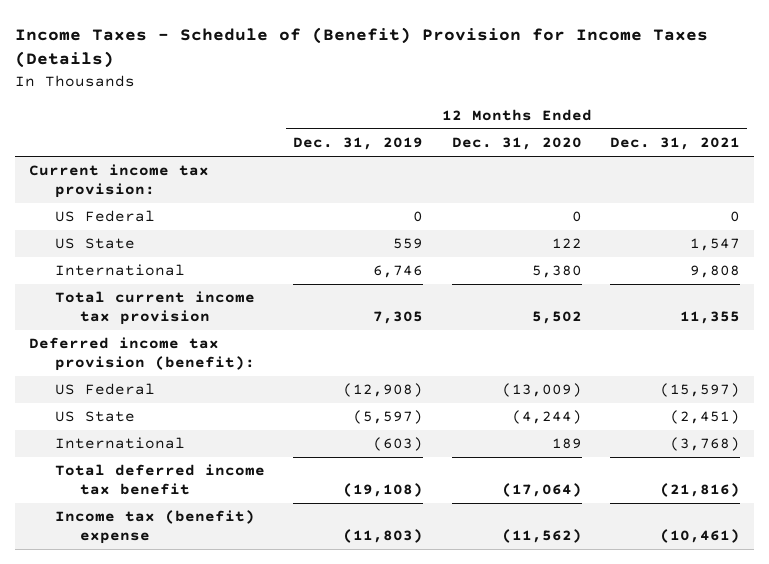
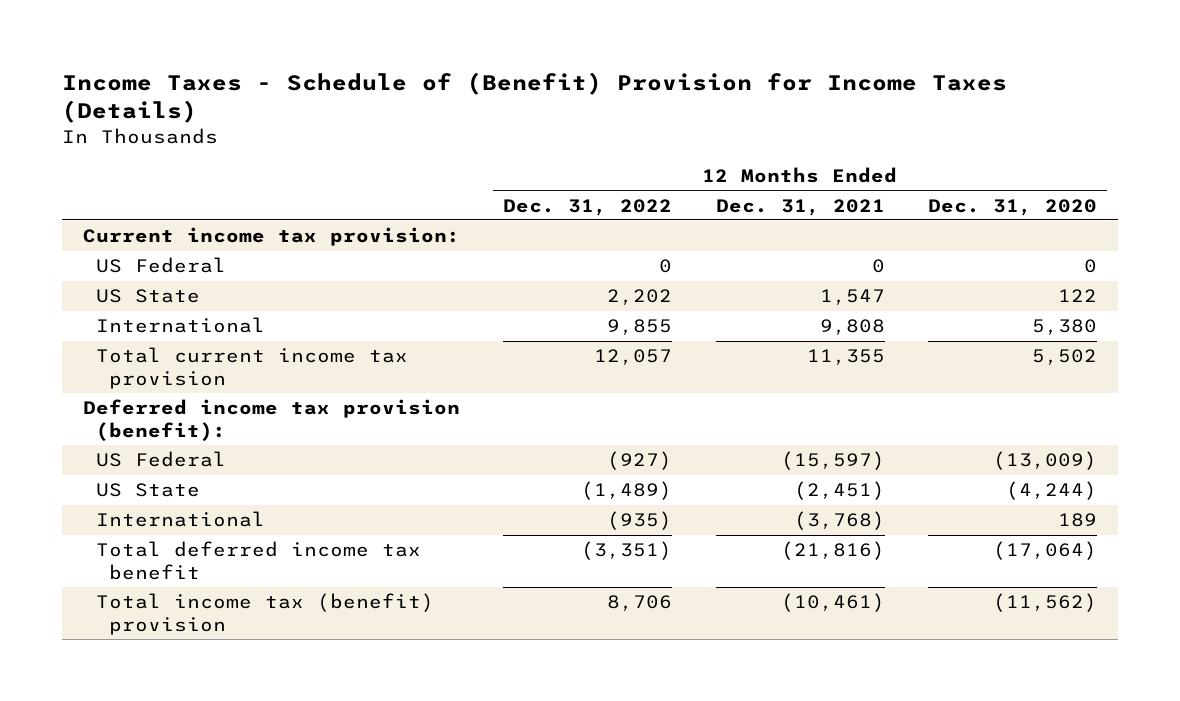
- | 12 Months Ended Dec. 31, 2019 | 12 Months Ended Dec. 31, 2020 | 12 Months Ended Dec. 31, 2021
+ | 12 Months Ended Dec. 31, 2022 | 12 Months Ended Dec. 31, 2021 | 12 Months Ended Dec. 31, 2020
- Income tax (benefit) expense | (11,803) | (11,562) | (10,461)
+ Total income tax (benefit) provision | 8,706 | (10,461) | (11,562)

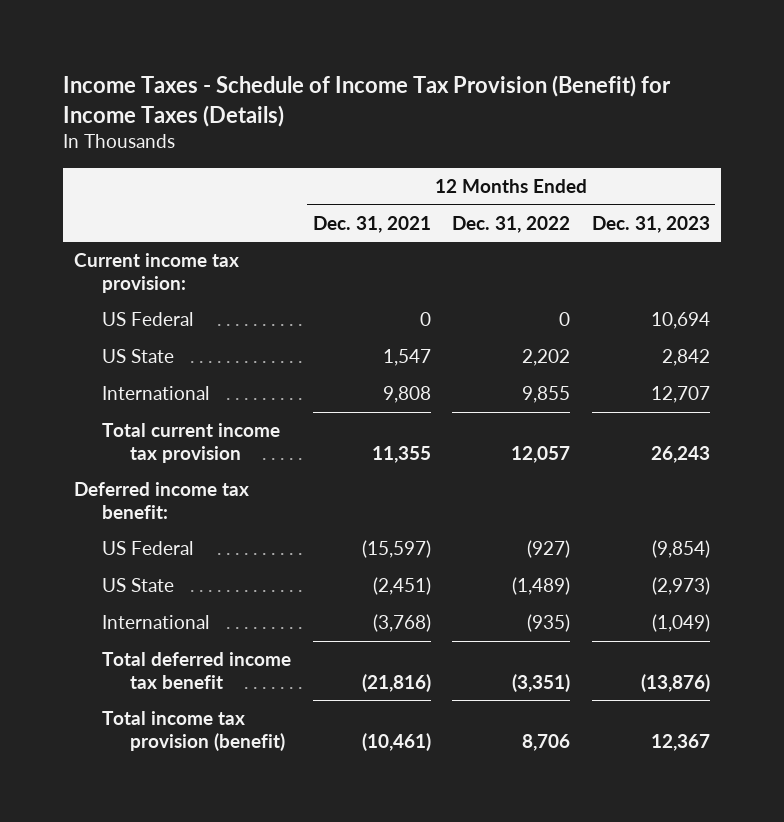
- Income Taxes - Schedule of (Benefit) Provision for Income Taxes (Details)
+ Income Taxes - Schedule of Income Tax Provision (Benefit) for Income Taxes (Details)
- | 12 Months Ended Dec. 31, 2022 | 12 Months Ended Dec. 31, 2021 | 12 Months Ended Dec. 31, 2020
+ | 12 Months Ended Dec. 31, 2021 | 12 Months Ended Dec. 31, 2022 | 12 Months Ended Dec. 31, 2023
- Deferred income tax provision (benefit):
+ Deferred income tax benefit:
- Total income tax (benefit) provision | 8,706 | (10,461) | (11,562)
+ Total income tax provision (benefit) | (10,461) | 8,706 | 12,367

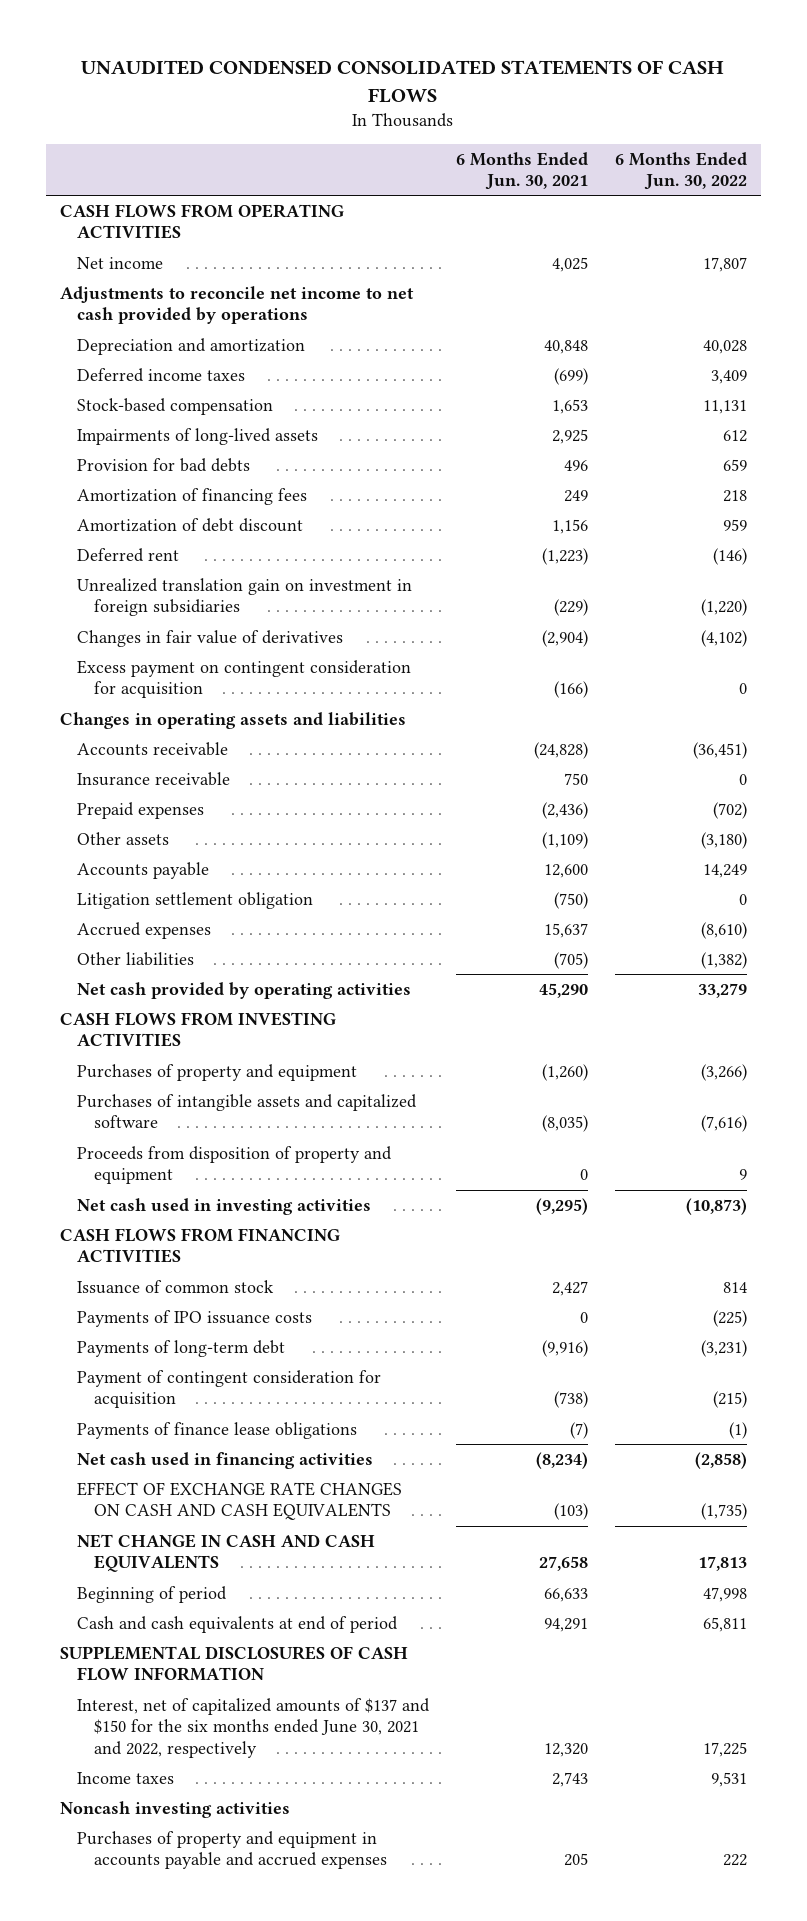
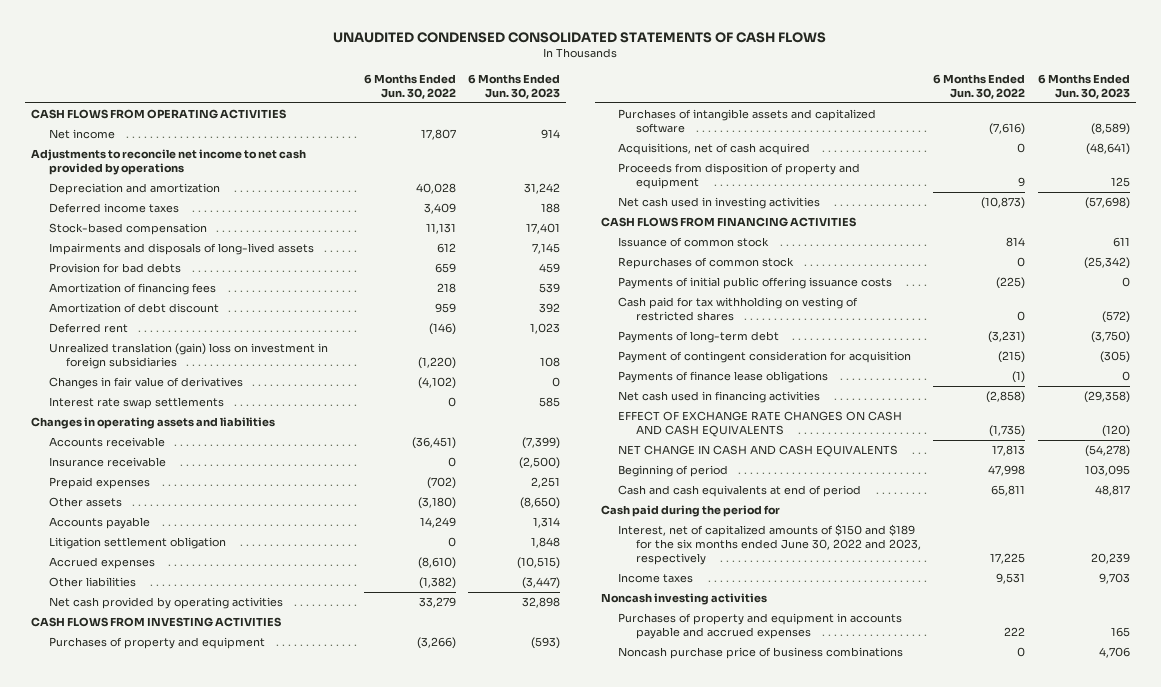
- | 6 Months Ended Jun. 30, 2021 | 6 Months Ended Jun. 30, 2022
+ | 6 Months Ended Jun. 30, 2022 | 6 Months Ended Jun. 30, 2023
- Impairments of long-lived assets | 2,925 | 612
+ Impairments and disposals of long-lived assets | 612 | 7,145
- Unrealized translation gain on investment in foreign subsidiaries | (229) | (1,220)
+ Unrealized translation (gain) loss on investment in foreign subsidiaries | (1,220) | 108
- Excess payment on contingent consideration for acquisition | (166) | 0
+ Interest rate swap settlements | 0 | 585
+ Acquisitions, net of cash acquired | 0 | (48,641)
- Payments of IPO issuance costs | 0 | (225)
+ Repurchases of common stock | 0 | (25,342)
+ Payments of initial public offering issuance costs | (225) | 0
+ Cash paid for tax withholding on vesting of restricted shares | 0 | (572)
- SUPPLEMENTAL DISCLOSURES OF CASH FLOW INFORMATION
- Interest, net of capitalized amounts of $137 and $150 for the six months ended June 30, 2021 and 2022, respectively | 12,320 | 17,225
+ Cash paid during the period for
+ Interest, net of capitalized amounts of $150 and $189 for the six months ended June 30, 2022 and 2023, respectively | 17,225 | 20,239
+ Noncash purchase price of business combinations | 0 | 4,706

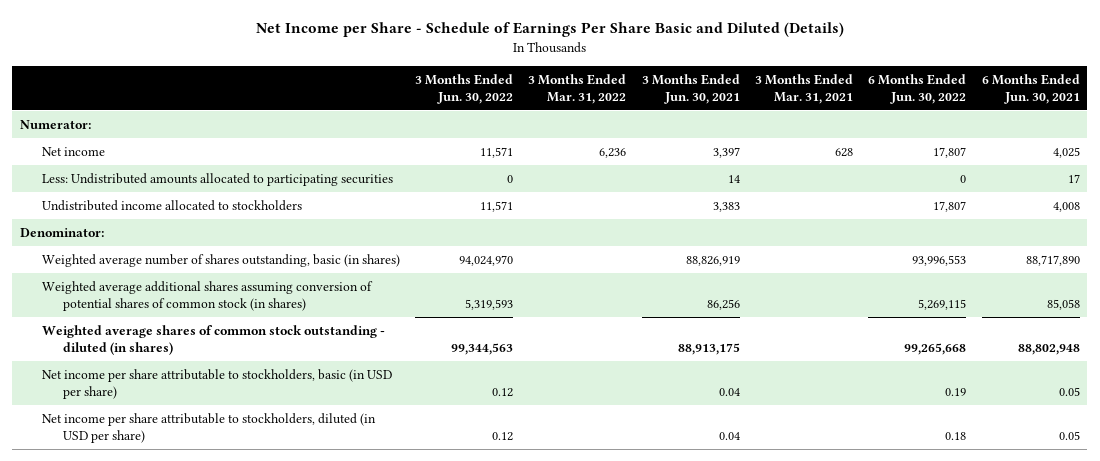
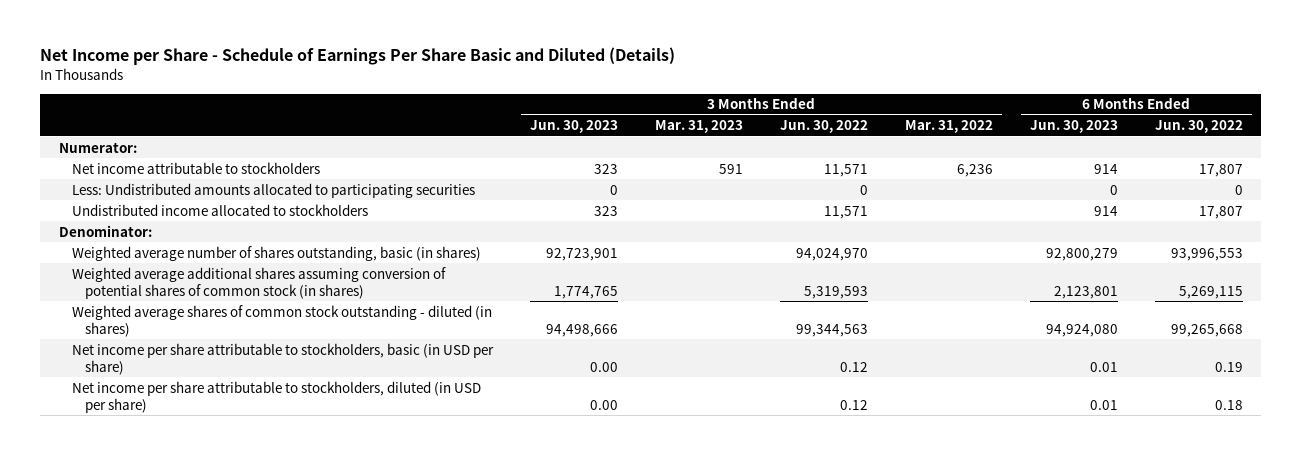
- | 3 Months Ended Jun. 30, 2022 | 3 Months Ended Mar. 31, 2022 | 3 Months Ended Jun. 30, 2021 | 3 Months Ended Mar. 31, 2021 | 6 Months Ended Jun. 30, 2022 | 6 Months Ended Jun. 30, 2021
+ | 3 Months Ended Jun. 30, 2023 | 3 Months Ended Mar. 31, 2023 | 3 Months Ended Jun. 30, 2022 | 3 Months Ended Mar. 31, 2022 | 6 Months Ended Jun. 30, 2023 | 6 Months Ended Jun. 30, 2022
- Net income | 11,571 | 6,236 | 3,397 | 628 | 17,807 | 4,025
+ Net income attributable to stockholders | 323 | 591 | 11,571 | 6,236 | 914 | 17,807

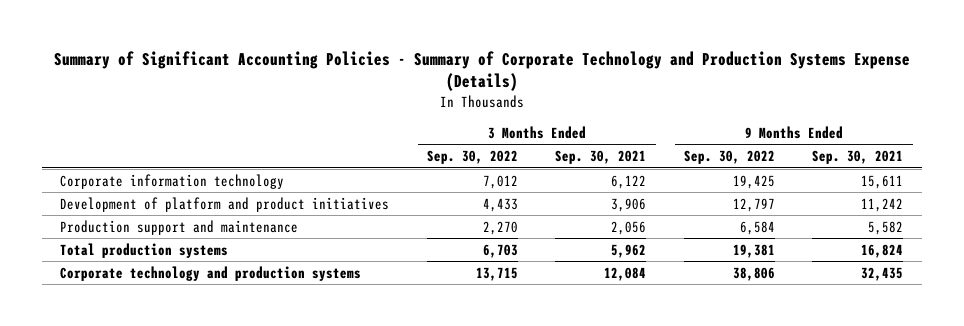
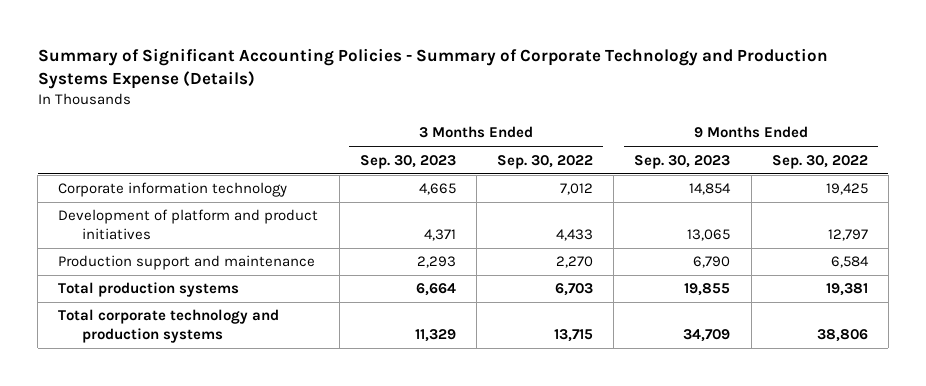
- | 3 Months Ended Sep. 30, 2022 | 3 Months Ended Sep. 30, 2021 | 9 Months Ended Sep. 30, 2022 | 9 Months Ended Sep. 30, 2021
+ | 3 Months Ended Sep. 30, 2023 | 3 Months Ended Sep. 30, 2022 | 9 Months Ended Sep. 30, 2023 | 9 Months Ended Sep. 30, 2022
- Corporate technology and production systems | 13,715 | 12,084 | 38,806 | 32,435
+ Total corporate technology and production systems | 11,329 | 13,715 | 34,709 | 38,806

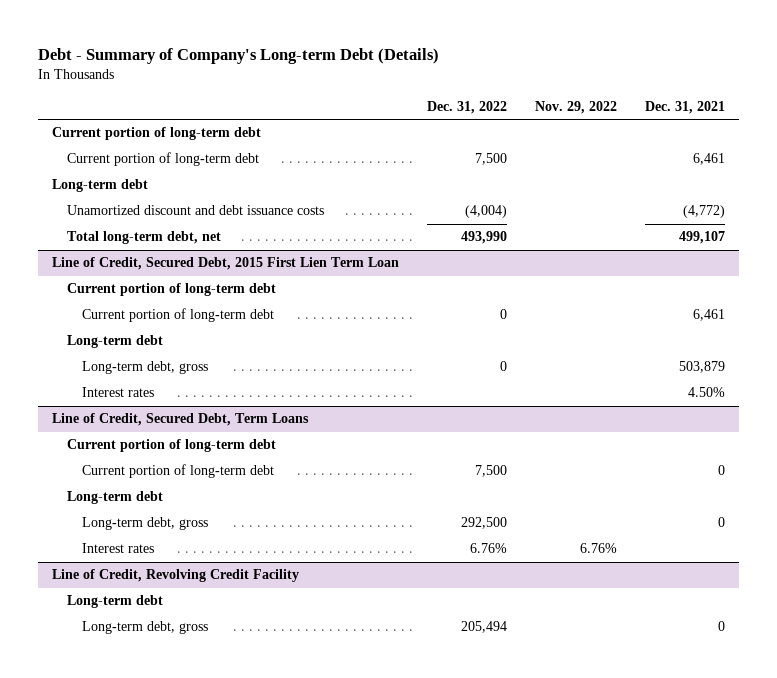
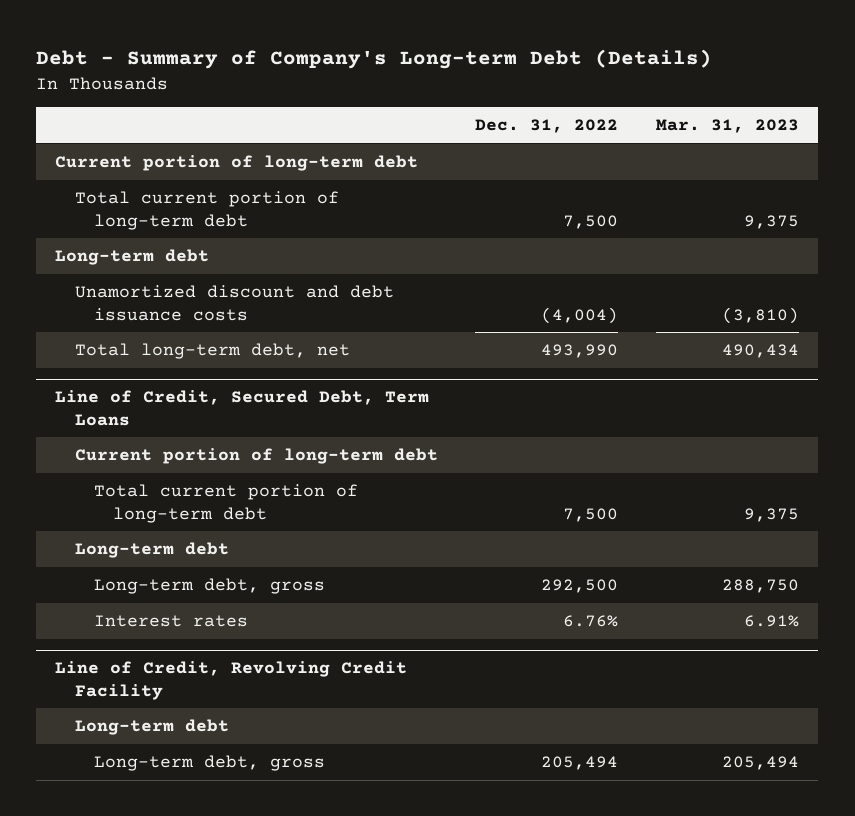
- | Dec. 31, 2022 | Nov. 29, 2022 | Dec. 31, 2021
+ | Dec. 31, 2022 | Mar. 31, 2023
- Current portion of long-term debt | 7,500 | | 6,461
+ Total current portion of long-term debt | 7,500 | 9,375
- Line of Credit, Secured Debt, 2015 First Lien Term Loan
- Current portion of long-term debt
- Current portion of long-term debt | 0 | | 6,461
- Long-term debt
- Long-term debt, gross | 0 | | 503,879
- Interest rates | | | 4.50%
@ Line of Credit, Secured Debt, Term Loans
- Current portion of long-term debt | 7,500 | | 0
+ Total current portion of long-term debt | 7,500 | 9,375

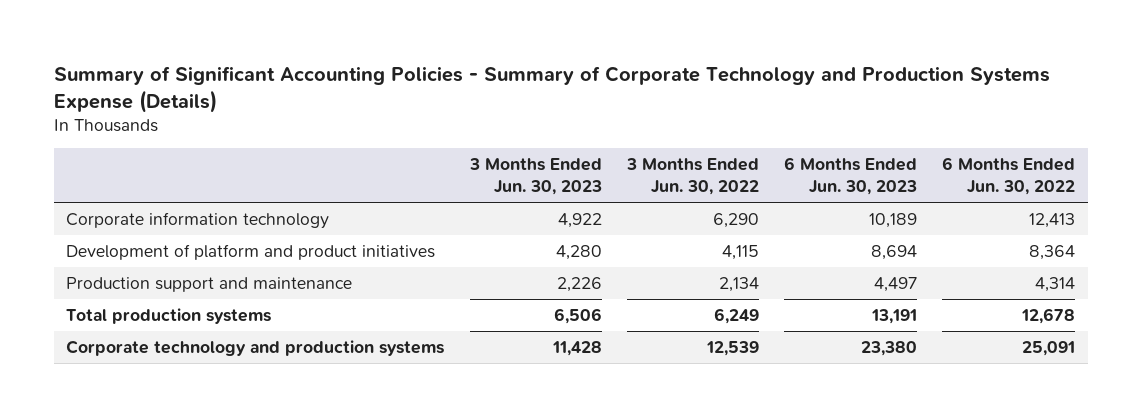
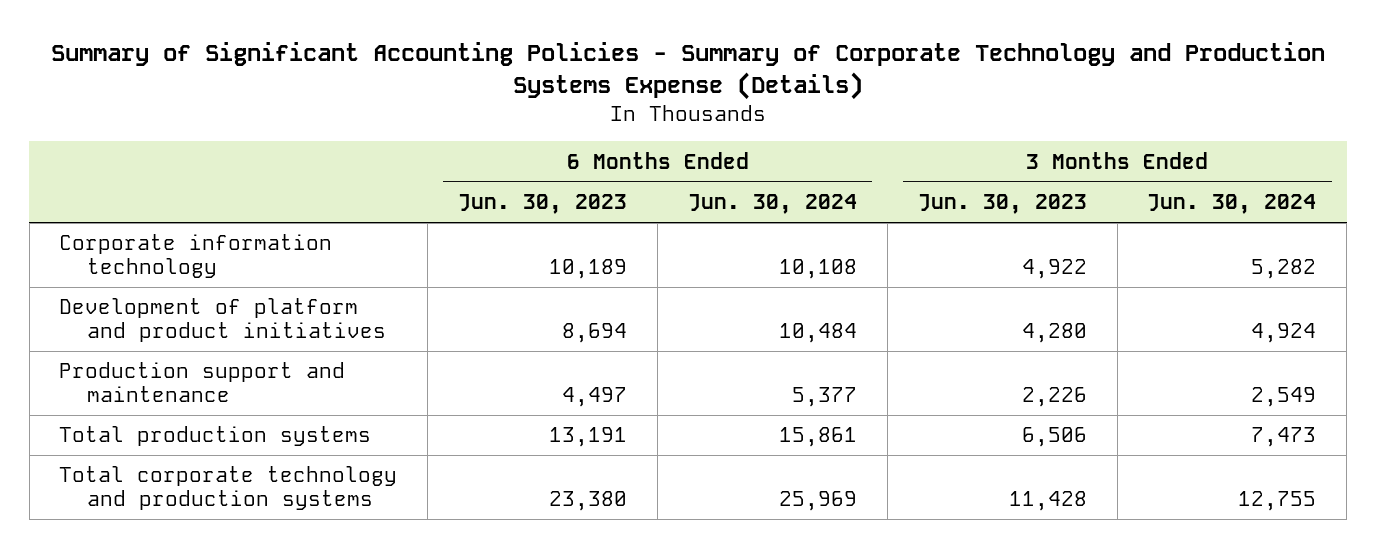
- | 3 Months Ended Jun. 30, 2023 | 3 Months Ended Jun. 30, 2022 | 6 Months Ended Jun. 30, 2023 | 6 Months Ended Jun. 30, 2022
+ | 6 Months Ended Jun. 30, 2023 | 6 Months Ended Jun. 30, 2024 | 3 Months Ended Jun. 30, 2023 | 3 Months Ended Jun. 30, 2024
- Corporate technology and production systems | 11,428 | 12,539 | 23,380 | 25,091
+ Total corporate technology and production systems | 23,380 | 25,969 | 11,428 | 12,755

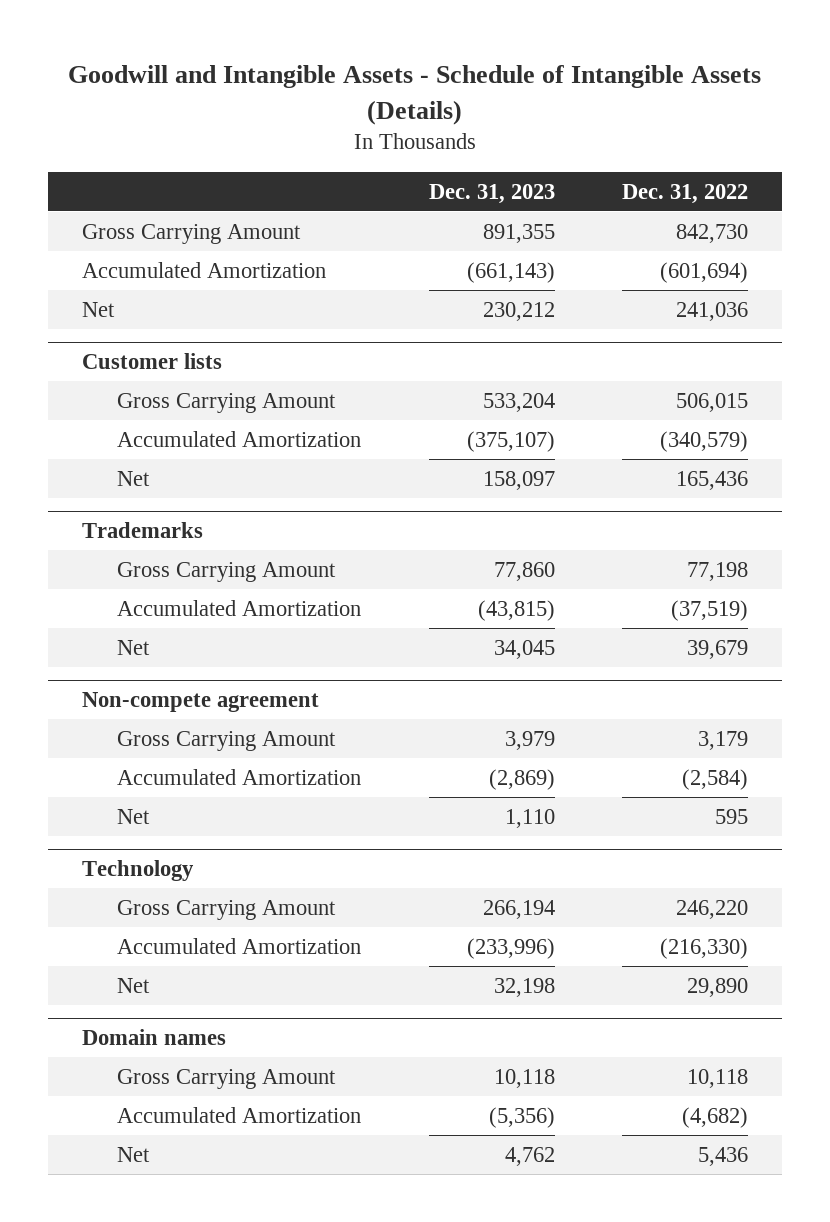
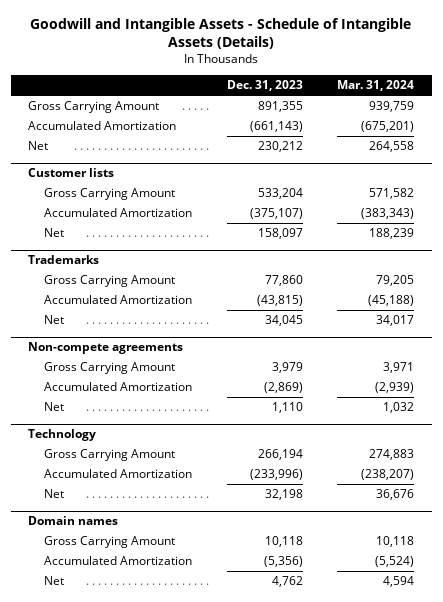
- | Dec. 31, 2023 | Dec. 31, 2022
+ | Dec. 31, 2023 | Mar. 31, 2024
- Non-compete agreement
+ Non-compete agreements

